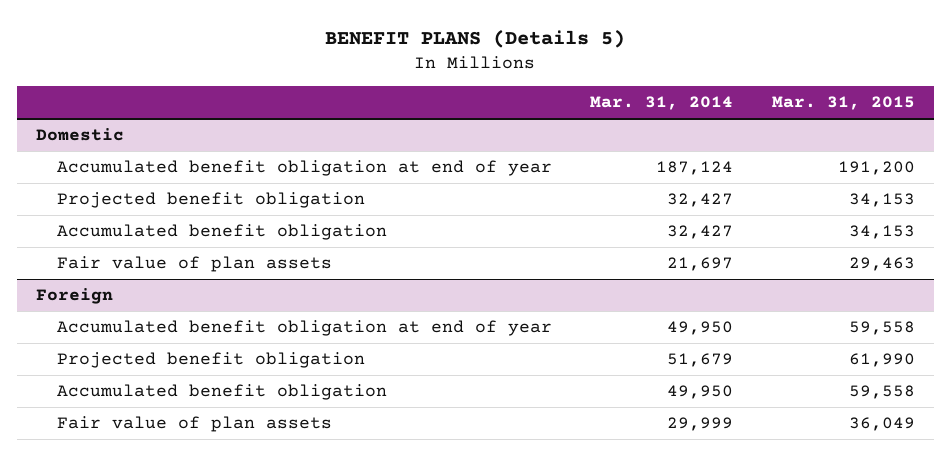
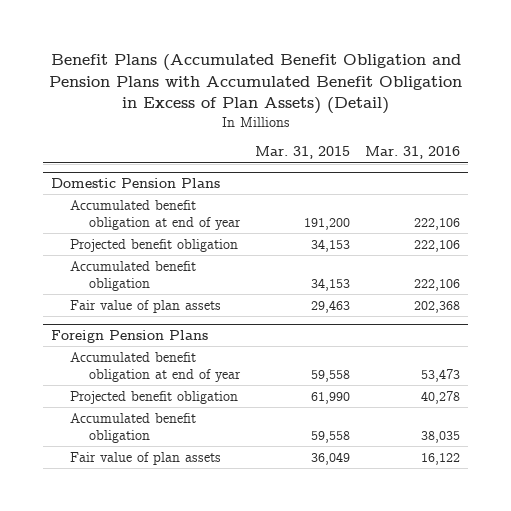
- BENEFIT PLANS (Details 5)
+ Benefit Plans (Accumulated Benefit Obligation and Pension Plans with Accumulated Benefit Obligation in Excess of Plan Assets) (Detail)
- | Mar. 31, 2014 | Mar. 31, 2015
+ | Mar. 31, 2015 | Mar. 31, 2016
- Domestic
+ Domestic Pension Plans
- Foreign
+ Foreign Pension Plans

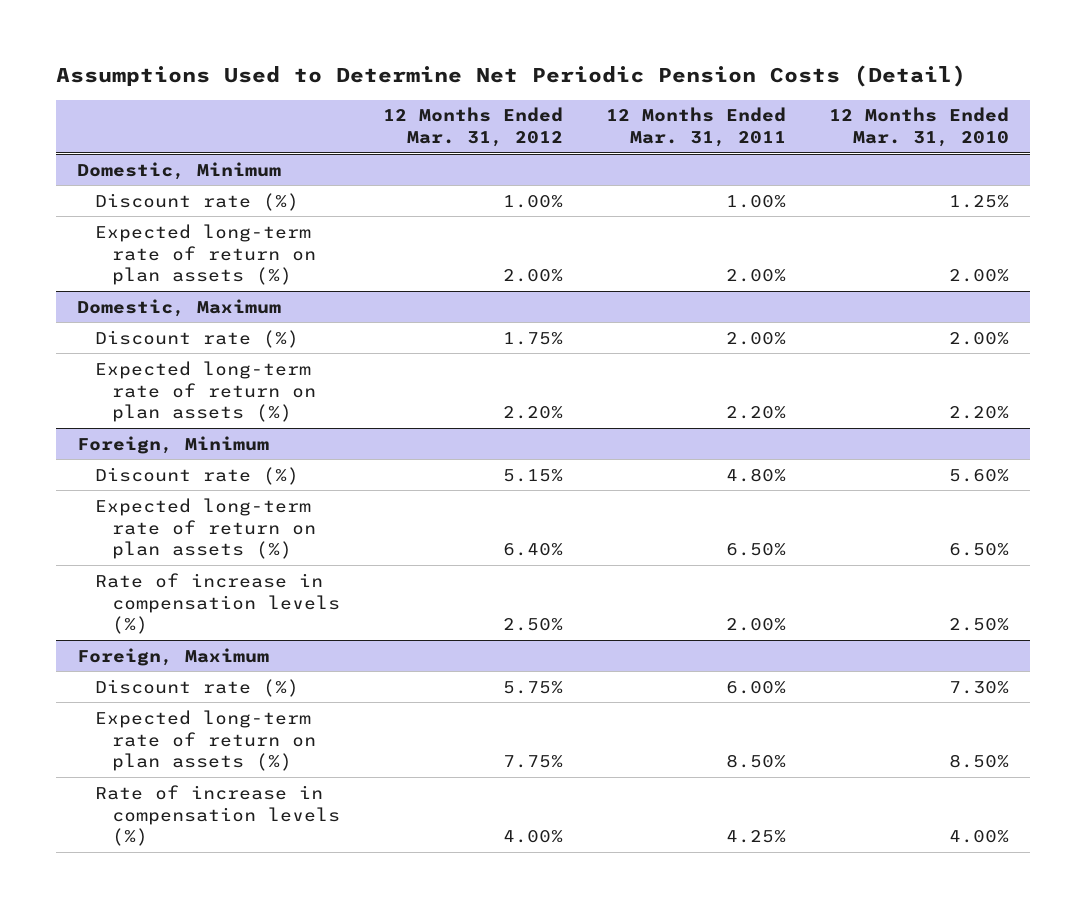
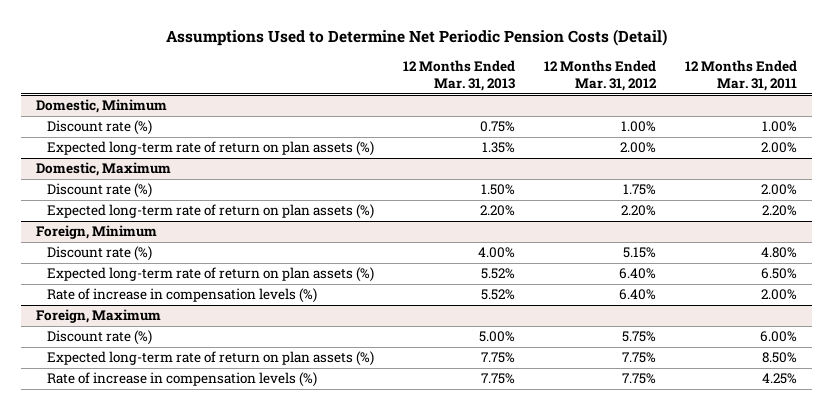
- | 12 Months Ended Mar. 31, 2012 | 12 Months Ended Mar. 31, 2011 | 12 Months Ended Mar. 31, 2010
+ | 12 Months Ended Mar. 31, 2013 | 12 Months Ended Mar. 31, 2012 | 12 Months Ended Mar. 31, 2011
@ Foreign, Minimum
- Rate of increase in compensation levels (%) | 2.50% | 2.00% | 2.50%
+ Rate of increase in compensation levels (%) | 5.52% | 6.40% | 2.00%
@ Foreign, Maximum
- Rate of increase in compensation levels (%) | 4.00% | 4.25% | 4.00%
+ Rate of increase in compensation levels (%) | 7.75% | 7.75% | 4.25%

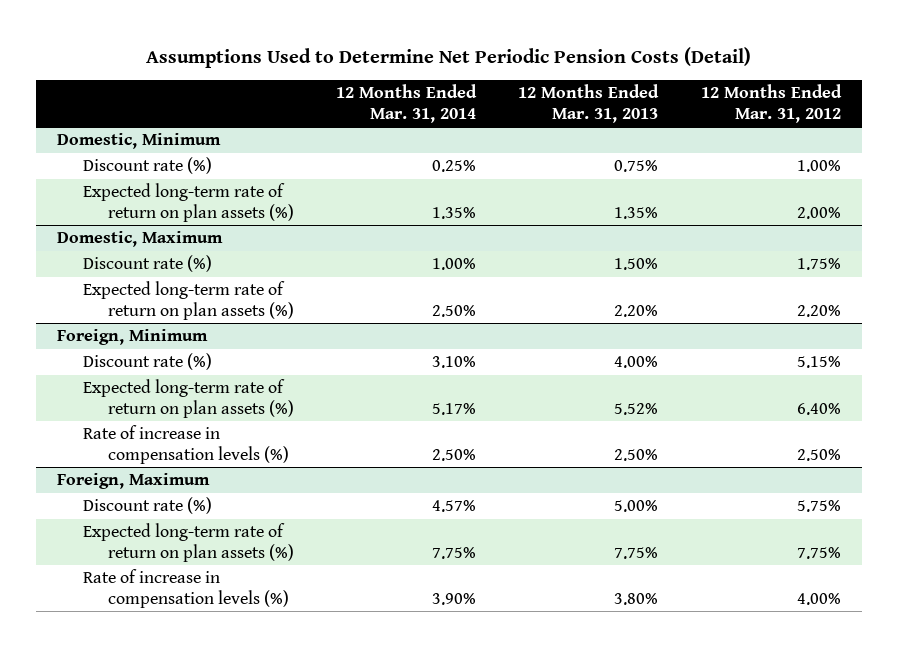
- | 12 Months Ended Mar. 31, 2013 | 12 Months Ended Mar. 31, 2012 | 12 Months Ended Mar. 31, 2011
+ | 12 Months Ended Mar. 31, 2014 | 12 Months Ended Mar. 31, 2013 | 12 Months Ended Mar. 31, 2012
@ Foreign, Minimum
- Rate of increase in compensation levels (%) | 5.52% | 6.40% | 2.00%
+ Rate of increase in compensation levels (%) | 2.50% | 2.50% | 2.50%
@ Foreign, Maximum
- Rate of increase in compensation levels (%) | 7.75% | 7.75% | 4.25%
+ Rate of increase in compensation levels (%) | 3.90% | 3.80% | 4.00%

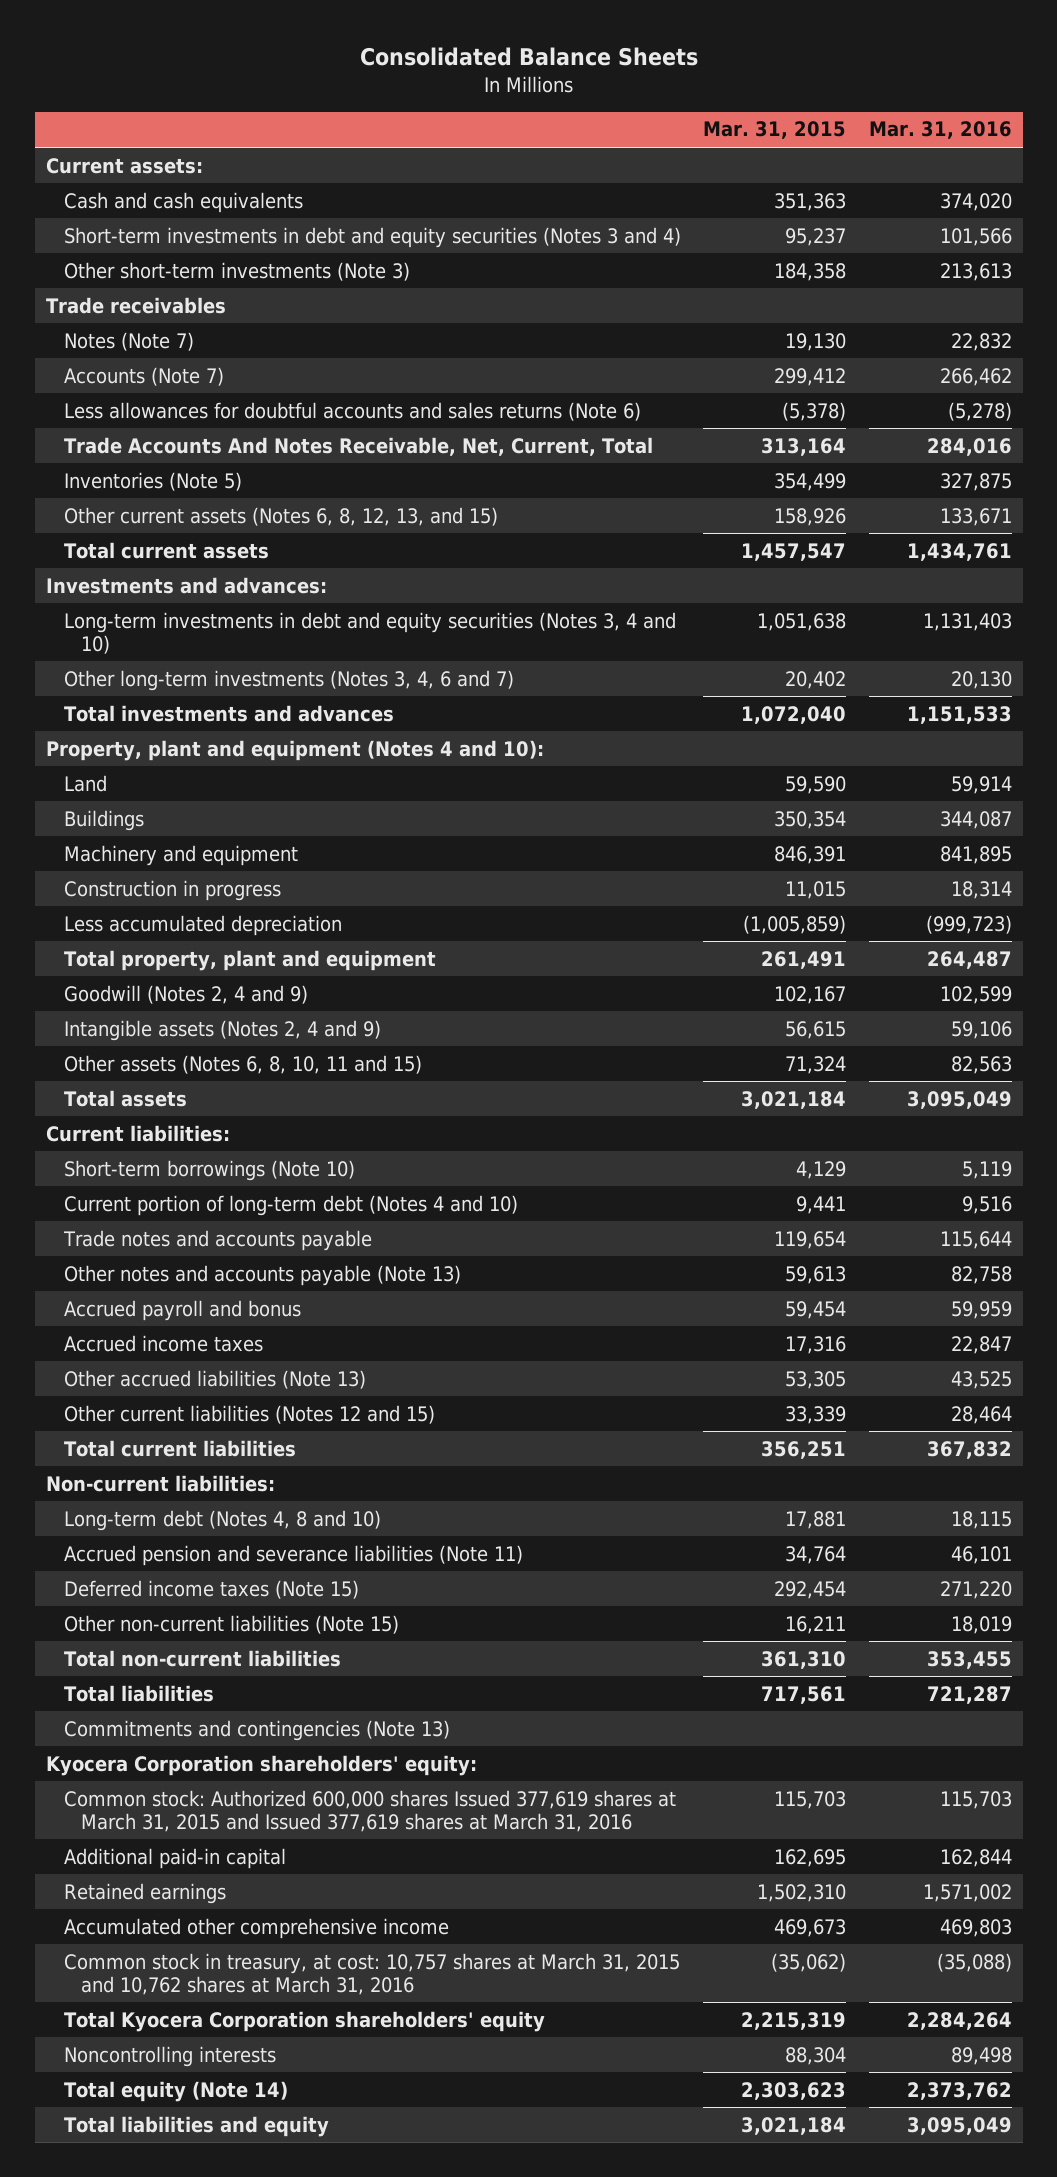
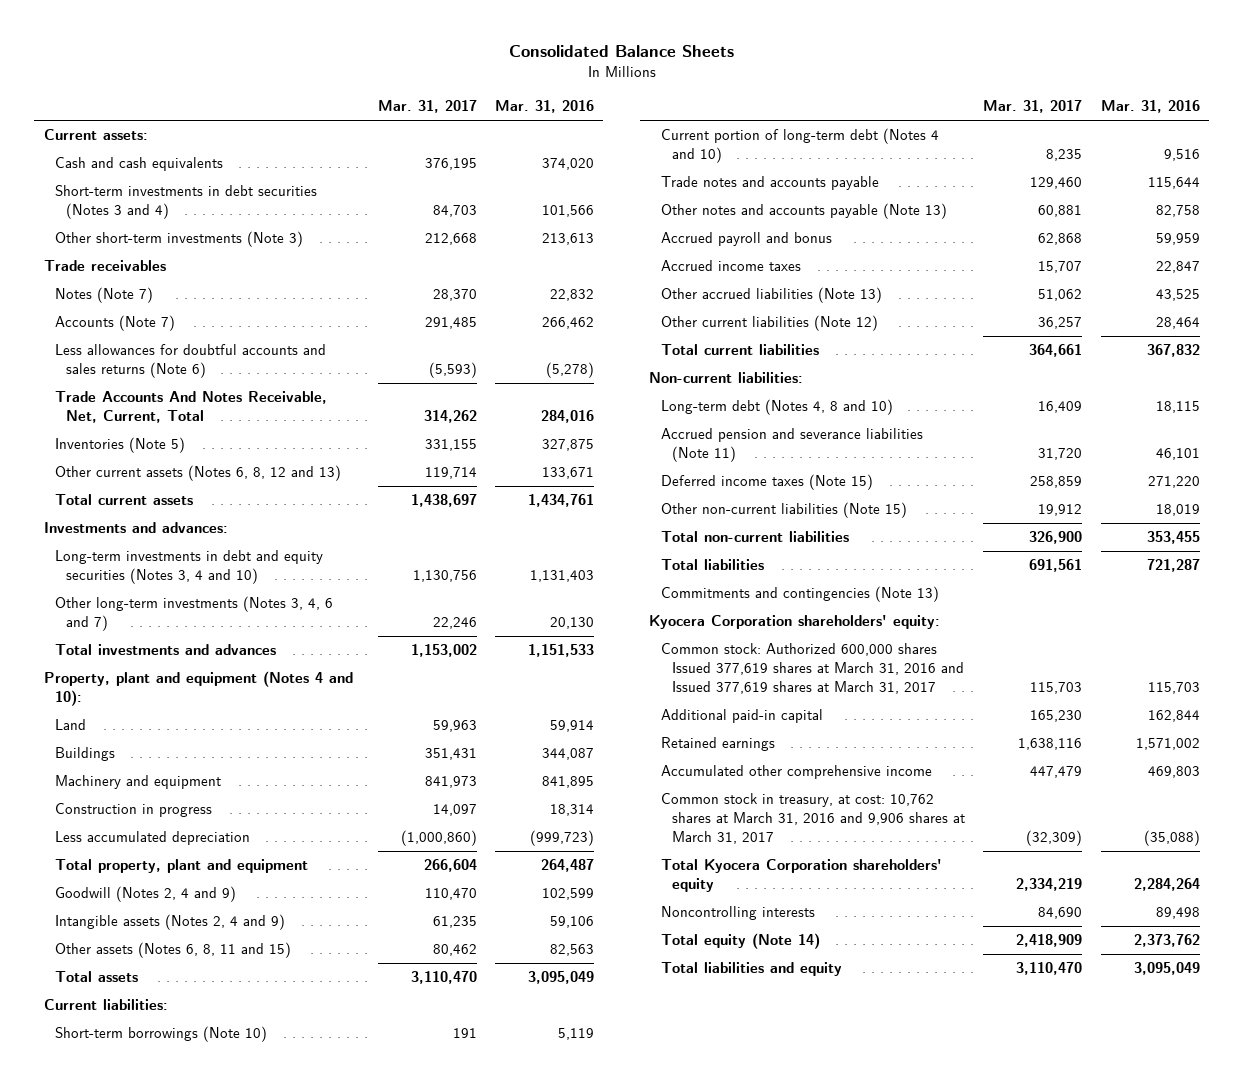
- | Mar. 31, 2015 | Mar. 31, 2016
+ | Mar. 31, 2017 | Mar. 31, 2016
- Short-term investments in debt and equity securities (Notes 3 and 4) | 95,237 | 101,566
+ Short-term investments in debt securities (Notes 3 and 4) | 84,703 | 101,566
- Other current assets (Notes 6, 8, 12, 13, and 15) | 158,926 | 133,671
+ Other current assets (Notes 6, 8, 12 and 13) | 119,714 | 133,671
- Other assets (Notes 6, 8, 10, 11 and 15) | 71,324 | 82,563
+ Other assets (Notes 6, 8, 11 and 15) | 80,462 | 82,563
- Other current liabilities (Notes 12 and 15) | 33,339 | 28,464
+ Other current liabilities (Note 12) | 36,257 | 28,464
- Common stock: Authorized 600,000 shares Issued 377,619 shares at March 31, 2015 and Issued 377,619 shares at March 31, 2016 | 115,703 | 115,703
+ Common stock: Authorized 600,000 shares Issued 377,619 shares at March 31, 2016 and Issued 377,619 shares at March 31, 2017 | 115,703 | 115,703
- Common stock in treasury, at cost: 10,757 shares at March 31, 2015 and 10,762 shares at March 31, 2016 | (35,062) | (35,088)
+ Common stock in treasury, at cost: 10,762 shares at March 31, 2016 and 9,906 shares at March 31, 2017 | (32,309) | (35,088)

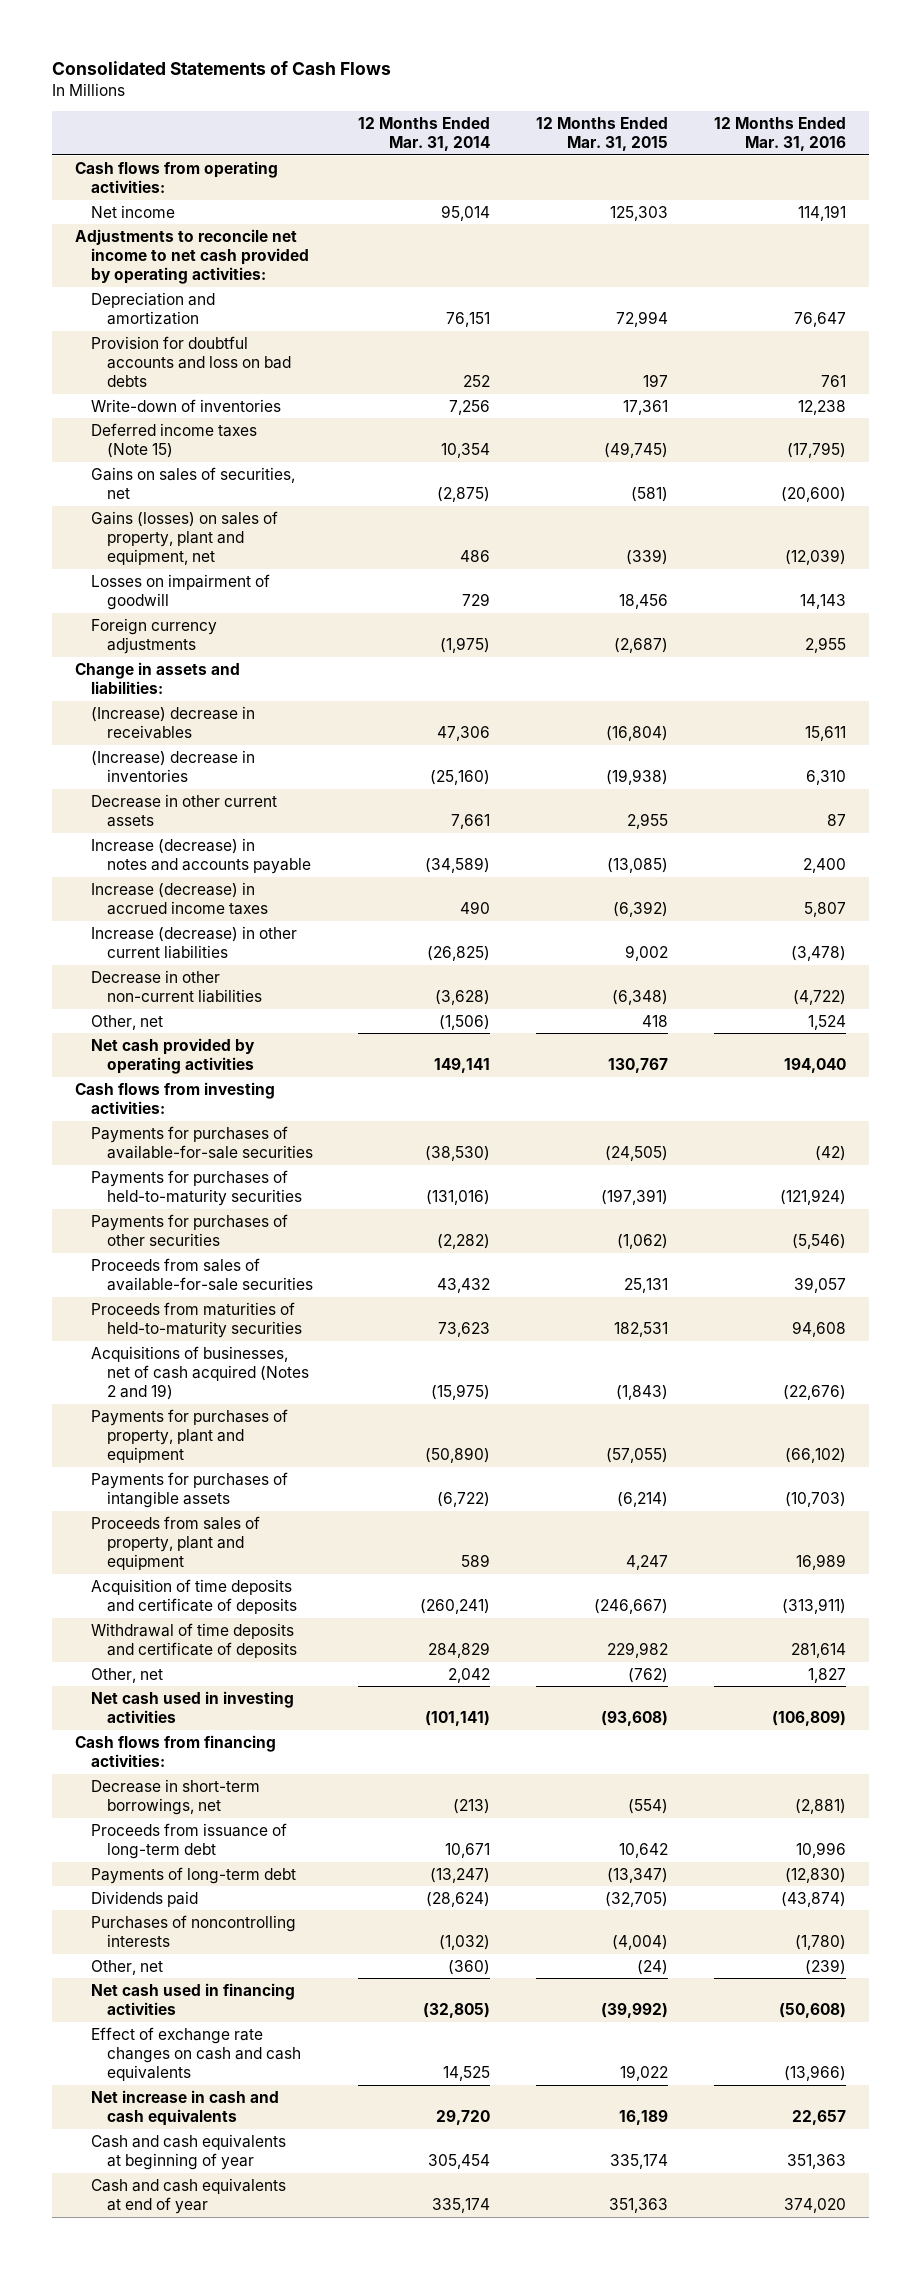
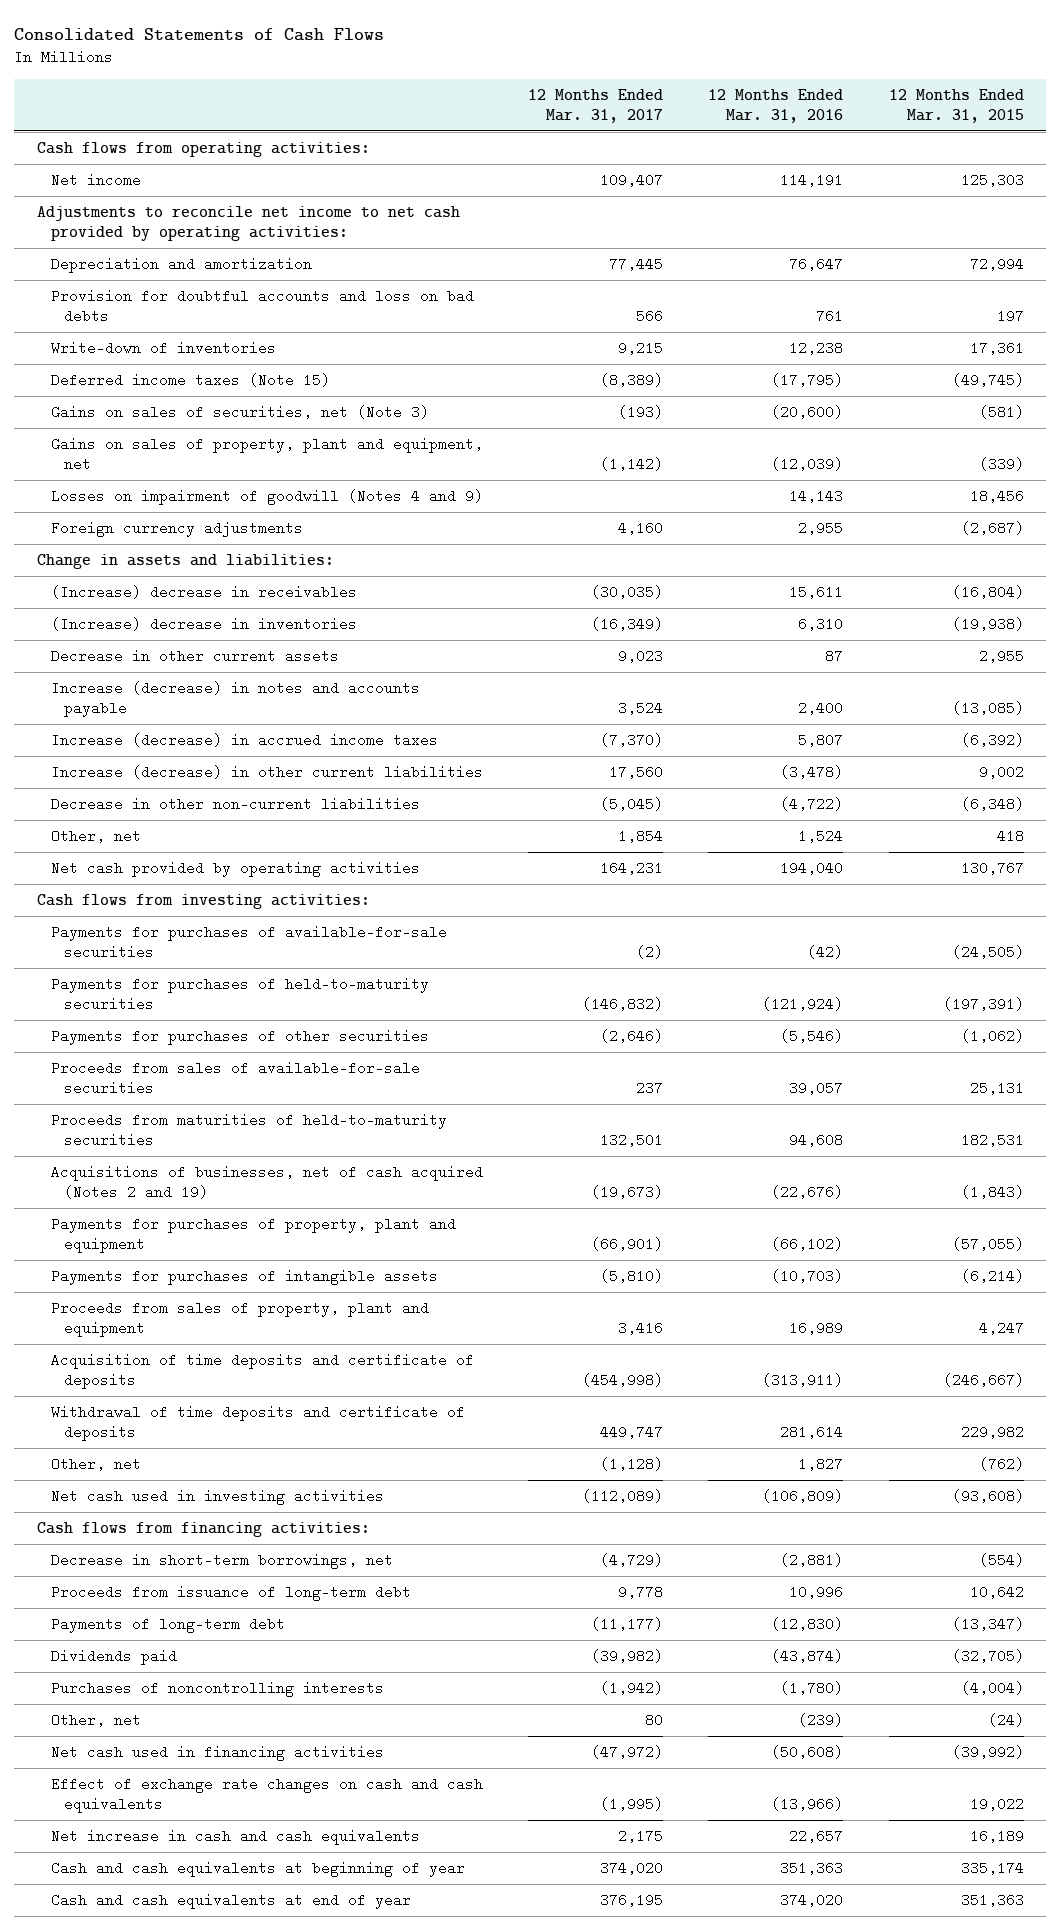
- | 12 Months Ended Mar. 31, 2014 | 12 Months Ended Mar. 31, 2015 | 12 Months Ended Mar. 31, 2016
+ | 12 Months Ended Mar. 31, 2017 | 12 Months Ended Mar. 31, 2016 | 12 Months Ended Mar. 31, 2015
- Gains on sales of securities, net | (2,875) | (581) | (20,600)
- Gains (losses) on sales of property, plant and equipment, net | 486 | (339) | (12,039)
- Losses on impairment of goodwill | 729 | 18,456 | 14,143
+ Gains on sales of securities, net (Note 3) | (193) | (20,600) | (581)
+ Gains on sales of property, plant and equipment, net | (1,142) | (12,039) | (339)
+ Losses on impairment of goodwill (Notes 4 and 9) | | 14,143 | 18,456

